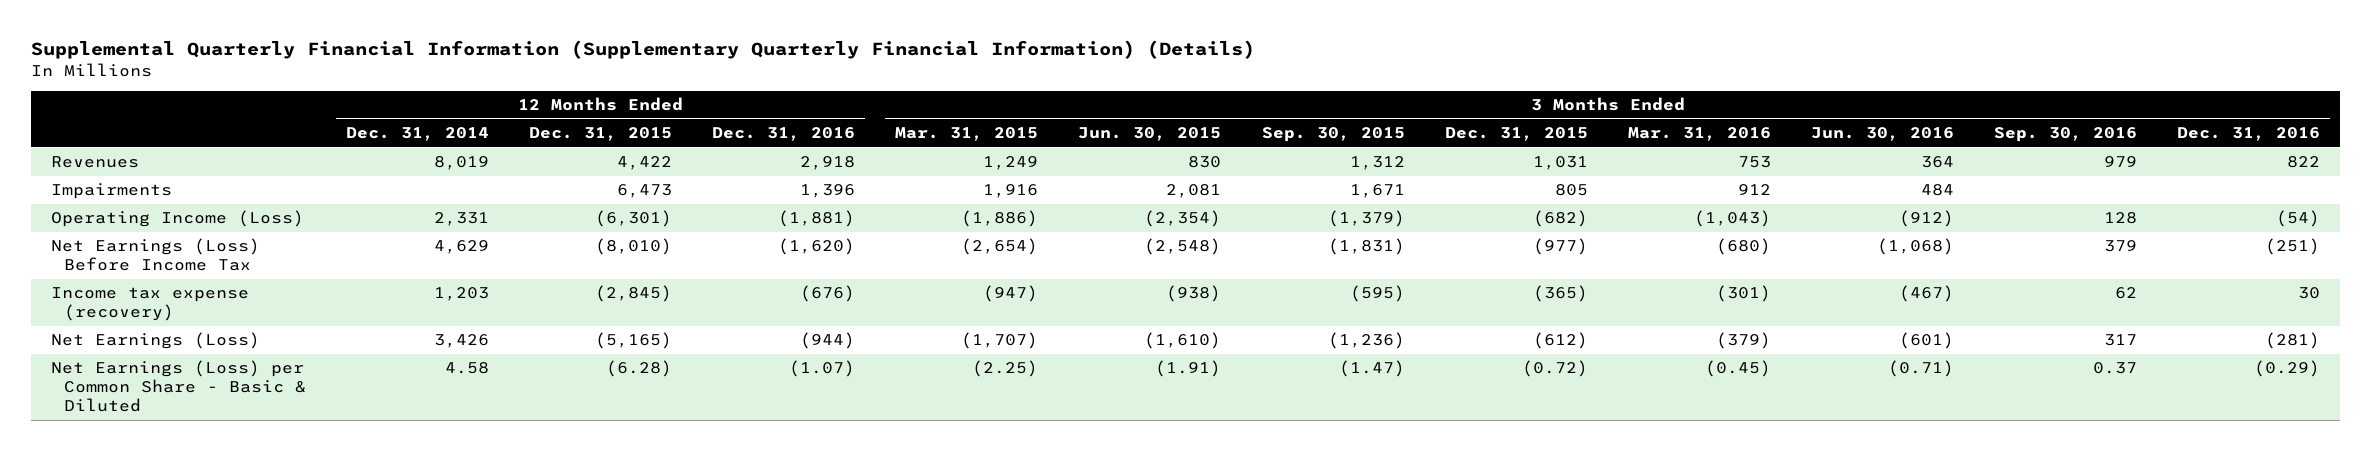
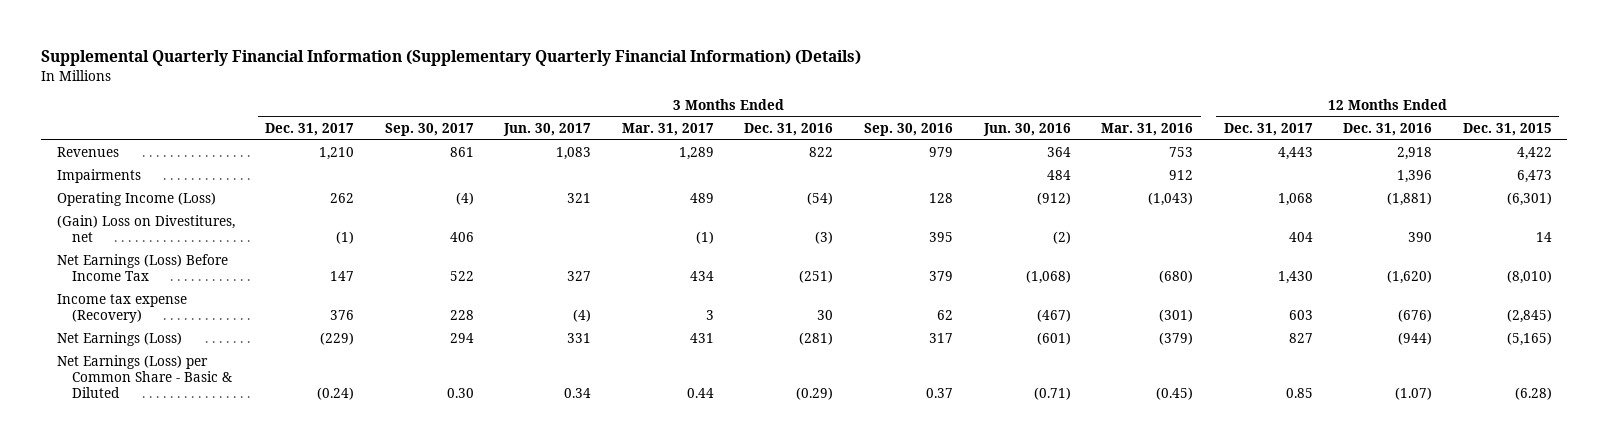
- | 12 Months Ended Dec. 31, 2014 | 12 Months Ended Dec. 31, 2015 | 12 Months Ended Dec. 31, 2016 | 3 Months Ended Mar. 31, 2015 | 3 Months Ended Jun. 30, 2015 | 3 Months Ended Sep. 30, 2015 | 3 Months Ended Dec. 31, 2015 | 3 Months Ended Mar. 31, 2016 | 3 Months Ended Jun. 30, 2016 | 3 Months Ended Sep. 30, 2016 | 3 Months Ended Dec. 31, 2016
+ | 3 Months Ended Dec. 31, 2017 | 3 Months Ended Sep. 30, 2017 | 3 Months Ended Jun. 30, 2017 | 3 Months Ended Mar. 31, 2017 | 3 Months Ended Dec. 31, 2016 | 3 Months Ended Sep. 30, 2016 | 3 Months Ended Jun. 30, 2016 | 3 Months Ended Mar. 31, 2016 | 12 Months Ended Dec. 31, 2017 | 12 Months Ended Dec. 31, 2016 | 12 Months Ended Dec. 31, 2015
+ (Gain) Loss on Divestitures, net | (1) | 406 | | (1) | (3) | 395 | (2) | | 404 | 390 | 14
- Income tax expense (recovery) | 1,203 | (2,845) | (676) | (947) | (938) | (595) | (365) | (301) | (467) | 62 | 30
+ Income tax expense (Recovery) | 376 | 228 | (4) | 3 | 30 | 62 | (467) | (301) | 603 | (676) | (2,845)

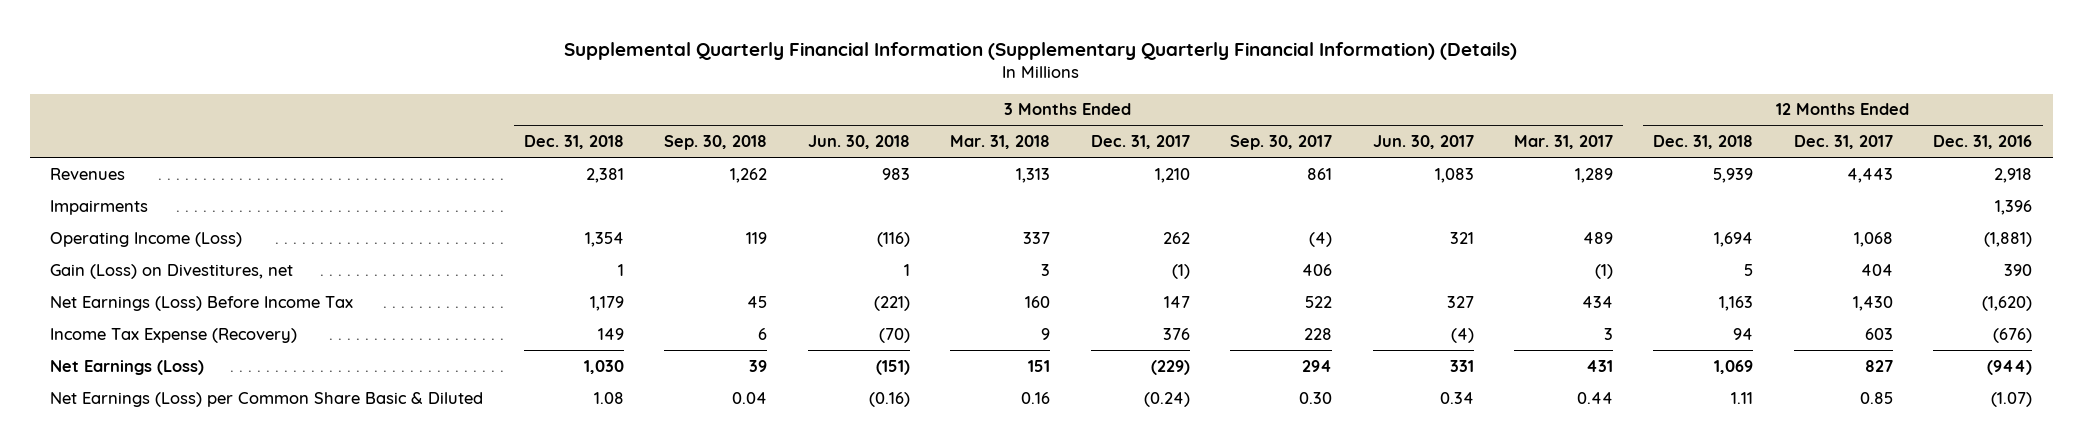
- | 3 Months Ended Dec. 31, 2017 | 3 Months Ended Sep. 30, 2017 | 3 Months Ended Jun. 30, 2017 | 3 Months Ended Mar. 31, 2017 | 3 Months Ended Dec. 31, 2016 | 3 Months Ended Sep. 30, 2016 | 3 Months Ended Jun. 30, 2016 | 3 Months Ended Mar. 31, 2016 | 12 Months Ended Dec. 31, 2017 | 12 Months Ended Dec. 31, 2016 | 12 Months Ended Dec. 31, 2015
+ | 3 Months Ended Dec. 31, 2018 | 3 Months Ended Sep. 30, 2018 | 3 Months Ended Jun. 30, 2018 | 3 Months Ended Mar. 31, 2018 | 3 Months Ended Dec. 31, 2017 | 3 Months Ended Sep. 30, 2017 | 3 Months Ended Jun. 30, 2017 | 3 Months Ended Mar. 31, 2017 | 12 Months Ended Dec. 31, 2018 | 12 Months Ended Dec. 31, 2017 | 12 Months Ended Dec. 31, 2016
- (Gain) Loss on Divestitures, net | (1) | 406 | | (1) | (3) | 395 | (2) | | 404 | 390 | 14
+ Gain (Loss) on Divestitures, net | 1 | | 1 | 3 | (1) | 406 | | (1) | 5 | 404 | 390
- Income tax expense (Recovery) | 376 | 228 | (4) | 3 | 30 | 62 | (467) | (301) | 603 | (676) | (2,845)
+ Income Tax Expense (Recovery) | 149 | 6 | (70) | 9 | 376 | 228 | (4) | 3 | 94 | 603 | (676)
- Net Earnings (Loss) per Common Share - Basic & Diluted | (0.24) | 0.30 | 0.34 | 0.44 | (0.29) | 0.37 | (0.71) | (0.45) | 0.85 | (1.07) | (6.28)
+ Net Earnings (Loss) per Common Share Basic & Diluted | 1.08 | 0.04 | (0.16) | 0.16 | (0.24) | 0.30 | 0.34 | 0.44 | 1.11 | 0.85 | (1.07)

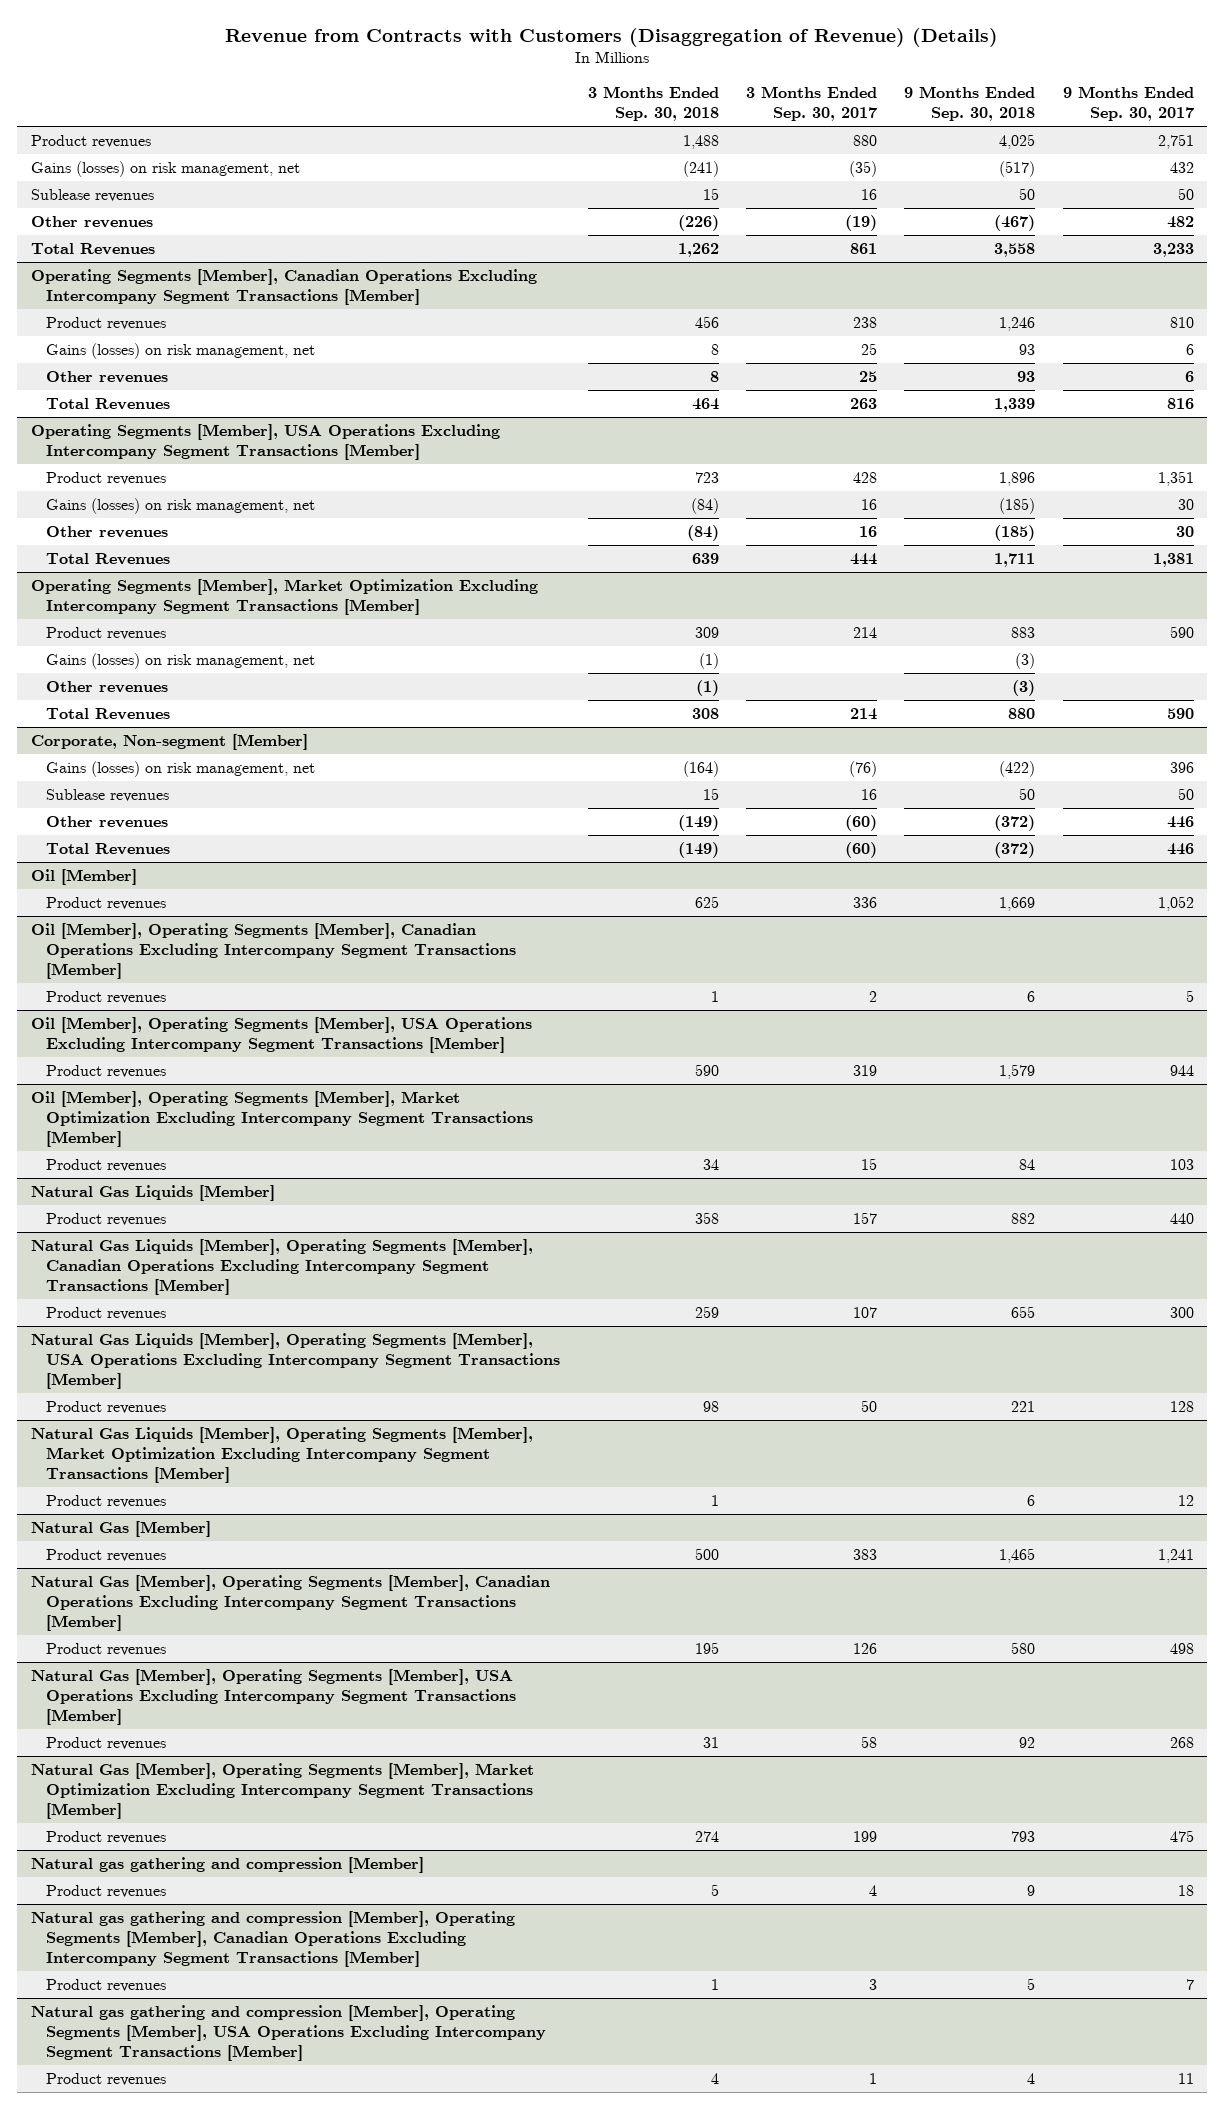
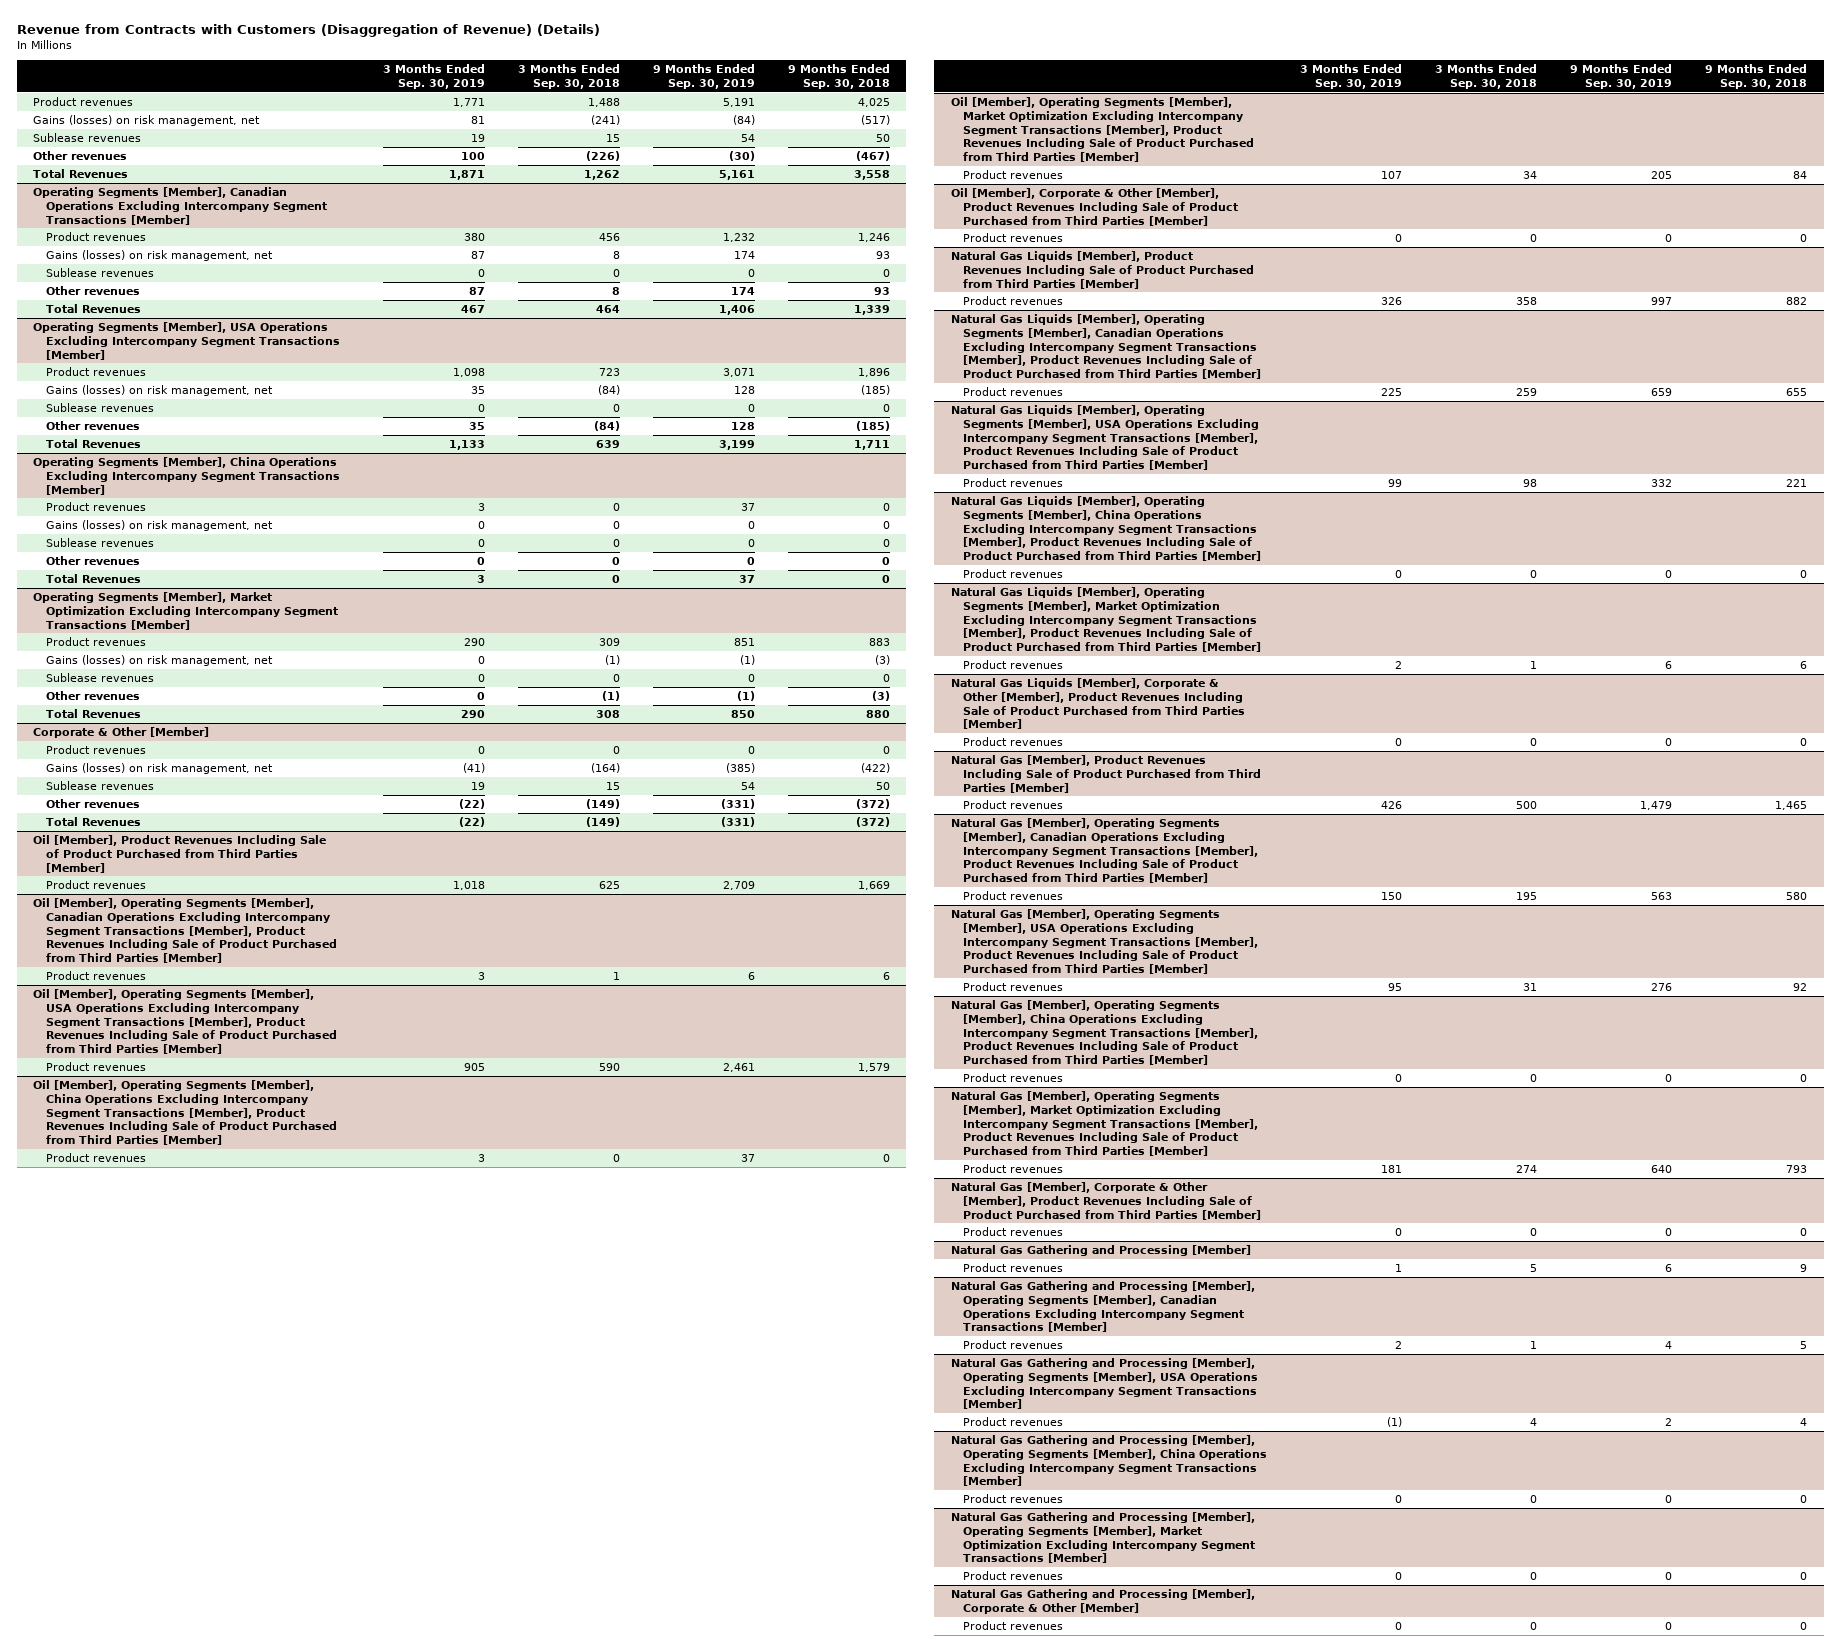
- | 3 Months Ended Sep. 30, 2018 | 3 Months Ended Sep. 30, 2017 | 9 Months Ended Sep. 30, 2018 | 9 Months Ended Sep. 30, 2017
+ | 3 Months Ended Sep. 30, 2019 | 3 Months Ended Sep. 30, 2018 | 9 Months Ended Sep. 30, 2019 | 9 Months Ended Sep. 30, 2018
@ Operating Segments [Member], Canadian Operations Excluding Intercompany Segment Transactions [Member]
+ Sublease revenues | 0 | 0 | 0 | 0
@ Operating Segments [Member], USA Operations Excluding Intercompany Segment Transactions [Member]
+ Sublease revenues | 0 | 0 | 0 | 0
+ Operating Segments [Member], China Operations Excluding Intercompany Segment Transactions [Member]
+ Product revenues | 3 | 0 | 37 | 0
+ Gains (losses) on risk management, net | 0 | 0 | 0 | 0
+ Sublease revenues | 0 | 0 | 0 | 0
+ Other revenues | 0 | 0 | 0 | 0
+ Total Revenues | 3 | 0 | 37 | 0
@ Operating Segments [Member], Market Optimization Excluding Intercompany Segment Transactions [Member]
+ Sublease revenues | 0 | 0 | 0 | 0
- Corporate, Non-segment [Member]
+ Corporate & Other [Member]
+ Product revenues | 0 | 0 | 0 | 0
- Oil [Member]
+ Oil [Member], Product Revenues Including Sale of Product Purchased from Third Parties [Member]
- Oil [Member], Operating Segments [Member], Canadian Operations Excluding Intercompany Segment Transactions [Member]
+ Oil [Member], Operating Segments [Member], Canadian Operations Excluding Intercompany Segment Transactions [Member], Product Revenues Including Sale of Product Purchased from Third Parties [Member]
- Oil [Member], Operating Segments [Member], USA Operations Excluding Intercompany Segment Transactions [Member]
+ Oil [Member], Operating Segments [Member], USA Operations Excluding Intercompany Segment Transactions [Member], Product Revenues Including Sale of Product Purchased from Third Parties [Member]
- Oil [Member], Operating Segments [Member], Market Optimization Excluding Intercompany Segment Transactions [Member]
+ Oil [Member], Operating Segments [Member], China Operations Excluding Intercompany Segment Transactions [Member], Product Revenues Including Sale of Product Purchased from Third Parties [Member]
+ Product revenues | 3 | 0 | 37 | 0
+ Oil [Member], Operating Segments [Member], Market Optimization Excluding Intercompany Segment Transactions [Member], Product Revenues Including Sale of Product Purchased from Third Parties [Member]
- Natural Gas Liquids [Member]
+ Oil [Member], Corporate & Other [Member], Product Revenues Including Sale of Product Purchased from Third Parties [Member]
+ Product revenues | 0 | 0 | 0 | 0
+ Natural Gas Liquids [Member], Product Revenues Including Sale of Product Purchased from Third Parties [Member]
- Natural Gas Liquids [Member], Operating Segments [Member], Canadian Operations Excluding Intercompany Segment Transactions [Member]
+ Natural Gas Liquids [Member], Operating Segments [Member], Canadian Operations Excluding Intercompany Segment Transactions [Member], Product Revenues Including Sale of Product Purchased from Third Parties [Member]
- Natural Gas Liquids [Member], Operating Segments [Member], USA Operations Excluding Intercompany Segment Transactions [Member]
+ Natural Gas Liquids [Member], Operating Segments [Member], USA Operations Excluding Intercompany Segment Transactions [Member], Product Revenues Including Sale of Product Purchased from Third Parties [Member]
- Natural Gas Liquids [Member], Operating Segments [Member], Market Optimization Excluding Intercompany Segment Transactions [Member]
+ Natural Gas Liquids [Member], Operating Segments [Member], China Operations Excluding Intercompany Segment Transactions [Member], Product Revenues Including Sale of Product Purchased from Third Parties [Member]
+ Product revenues | 0 | 0 | 0 | 0
+ Natural Gas Liquids [Member], Operating Segments [Member], Market Optimization Excluding Intercompany Segment Transactions [Member], Product Revenues Including Sale of Product Purchased from Third Parties [Member]
- Natural Gas [Member]
+ Natural Gas Liquids [Member], Corporate & Other [Member], Product Revenues Including Sale of Product Purchased from Third Parties [Member]
+ Product revenues | 0 | 0 | 0 | 0
+ Natural Gas [Member], Product Revenues Including Sale of Product Purchased from Third Parties [Member]
- Natural Gas [Member], Operating Segments [Member], Canadian Operations Excluding Intercompany Segment Transactions [Member]
+ Natural Gas [Member], Operating Segments [Member], Canadian Operations Excluding Intercompany Segment Transactions [Member], Product Revenues Including Sale of Product Purchased from Third Parties [Member]
- Natural Gas [Member], Operating Segments [Member], USA Operations Excluding Intercompany Segment Transactions [Member]
+ Natural Gas [Member], Operating Segments [Member], USA Operations Excluding Intercompany Segment Transactions [Member], Product Revenues Including Sale of Product Purchased from Third Parties [Member]
- Natural Gas [Member], Operating Segments [Member], Market Optimization Excluding Intercompany Segment Transactions [Member]
+ Natural Gas [Member], Operating Segments [Member], China Operations Excluding Intercompany Segment Transactions [Member], Product Revenues Including Sale of Product Purchased from Third Parties [Member]
+ Product revenues | 0 | 0 | 0 | 0
+ Natural Gas [Member], Operating Segments [Member], Market Optimization Excluding Intercompany Segment Transactions [Member], Product Revenues Including Sale of Product Purchased from Third Parties [Member]
- Natural gas gathering and compression [Member]
+ Natural Gas [Member], Corporate & Other [Member], Product Revenues Including Sale of Product Purchased from Third Parties [Member]
+ Product revenues | 0 | 0 | 0 | 0
+ Natural Gas Gathering and Processing [Member]
- Natural gas gathering and compression [Member], Operating Segments [Member], Canadian Operations Excluding Intercompany Segment Transactions [Member]
+ Natural Gas Gathering and Processing [Member], Operating Segments [Member], Canadian Operations Excluding Intercompany Segment Transactions [Member]
- Natural gas gathering and compression [Member], Operating Segments [Member], USA Operations Excluding Intercompany Segment Transactions [Member]
+ Natural Gas Gathering and Processing [Member], Operating Segments [Member], USA Operations Excluding Intercompany Segment Transactions [Member]
+ Natural Gas Gathering and Processing [Member], Operating Segments [Member], China Operations Excluding Intercompany Segment Transactions [Member]
+ Product revenues | 0 | 0 | 0 | 0
+ Natural Gas Gathering and Processing [Member], Operating Segments [Member], Market Optimization Excluding Intercompany Segment Transactions [Member]
+ Product revenues | 0 | 0 | 0 | 0
+ Natural Gas Gathering and Processing [Member], Corporate & Other [Member]
+ Product revenues | 0 | 0 | 0 | 0

